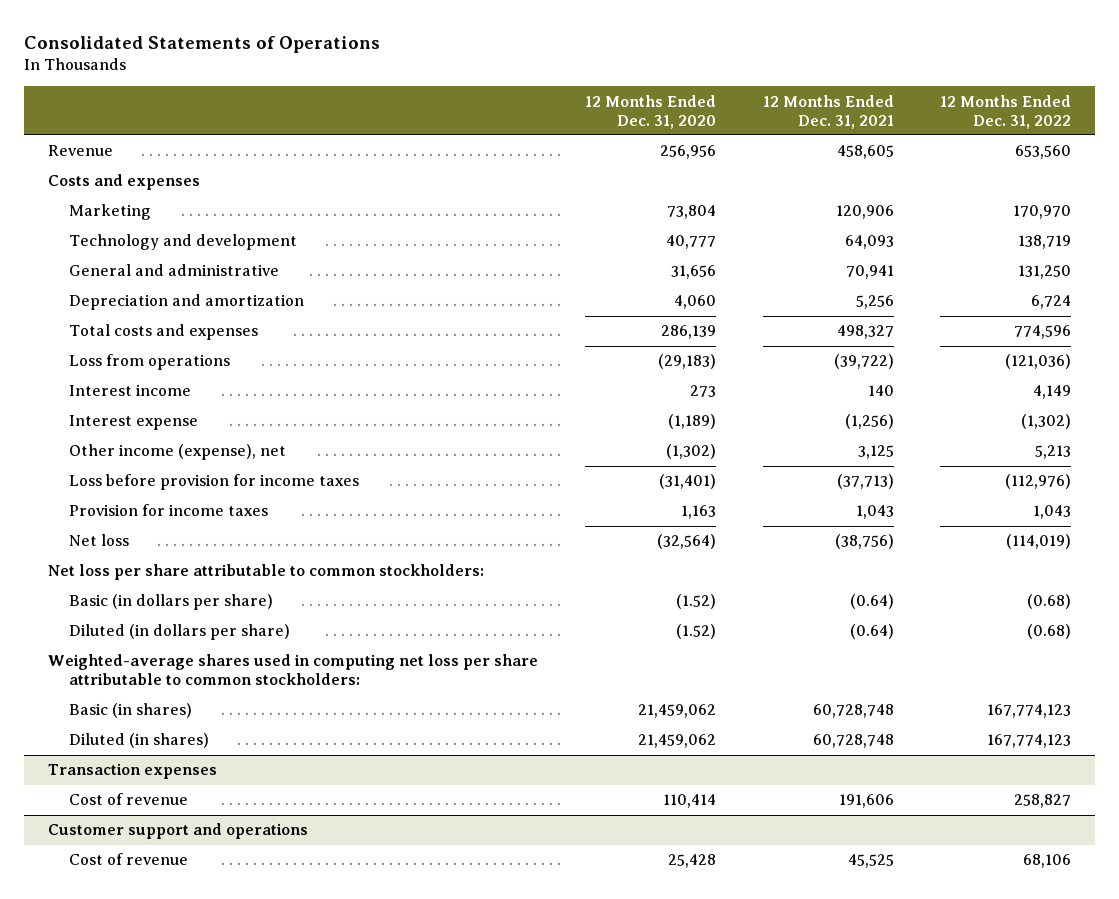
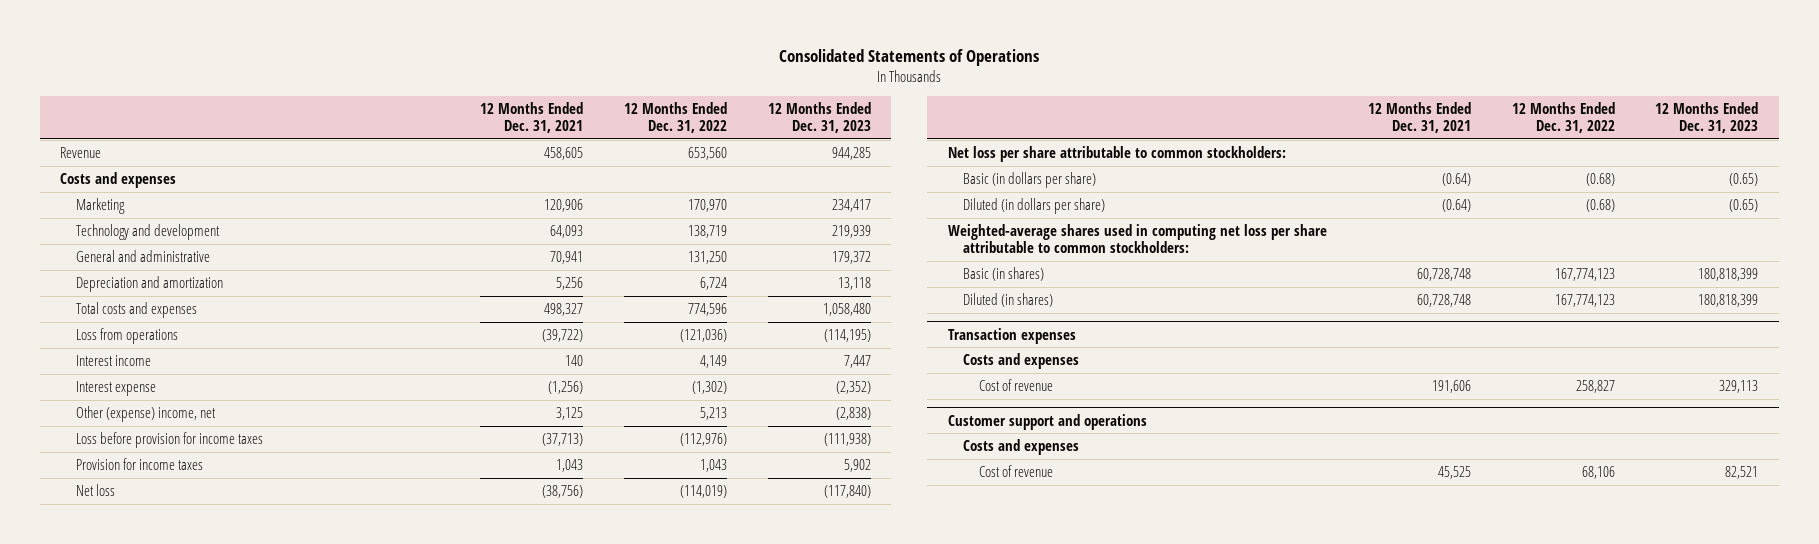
- | 12 Months Ended Dec. 31, 2020 | 12 Months Ended Dec. 31, 2021 | 12 Months Ended Dec. 31, 2022
+ | 12 Months Ended Dec. 31, 2021 | 12 Months Ended Dec. 31, 2022 | 12 Months Ended Dec. 31, 2023
- Other income (expense), net | (1,302) | 3,125 | 5,213
+ Other (expense) income, net | 3,125 | 5,213 | (2,838)
@ Transaction expenses
+ Costs and expenses
@ Customer support and operations
+ Costs and expenses

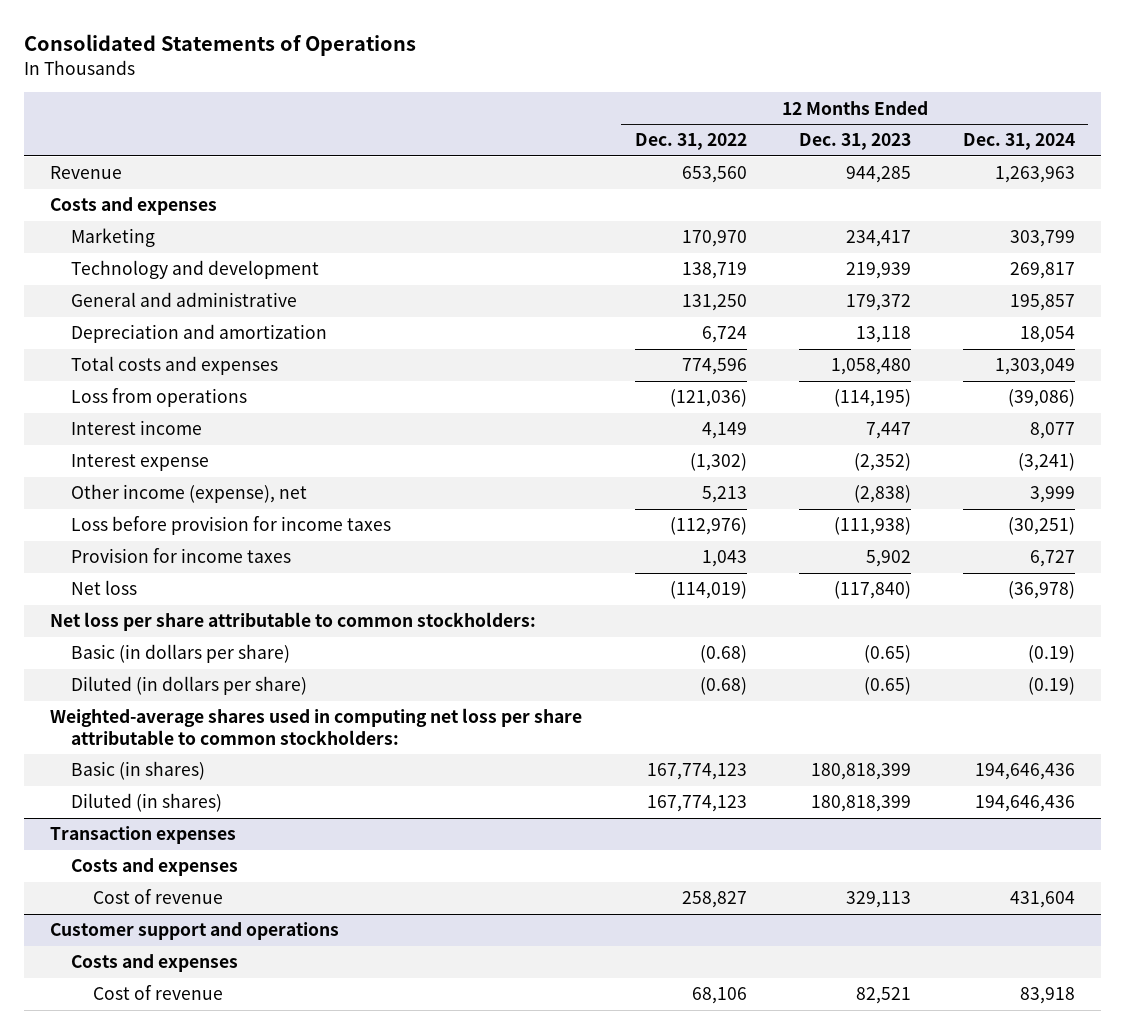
- | 12 Months Ended Dec. 31, 2021 | 12 Months Ended Dec. 31, 2022 | 12 Months Ended Dec. 31, 2023
+ | 12 Months Ended Dec. 31, 2022 | 12 Months Ended Dec. 31, 2023 | 12 Months Ended Dec. 31, 2024
- Other (expense) income, net | 3,125 | 5,213 | (2,838)
+ Other income (expense), net | 5,213 | (2,838) | 3,999

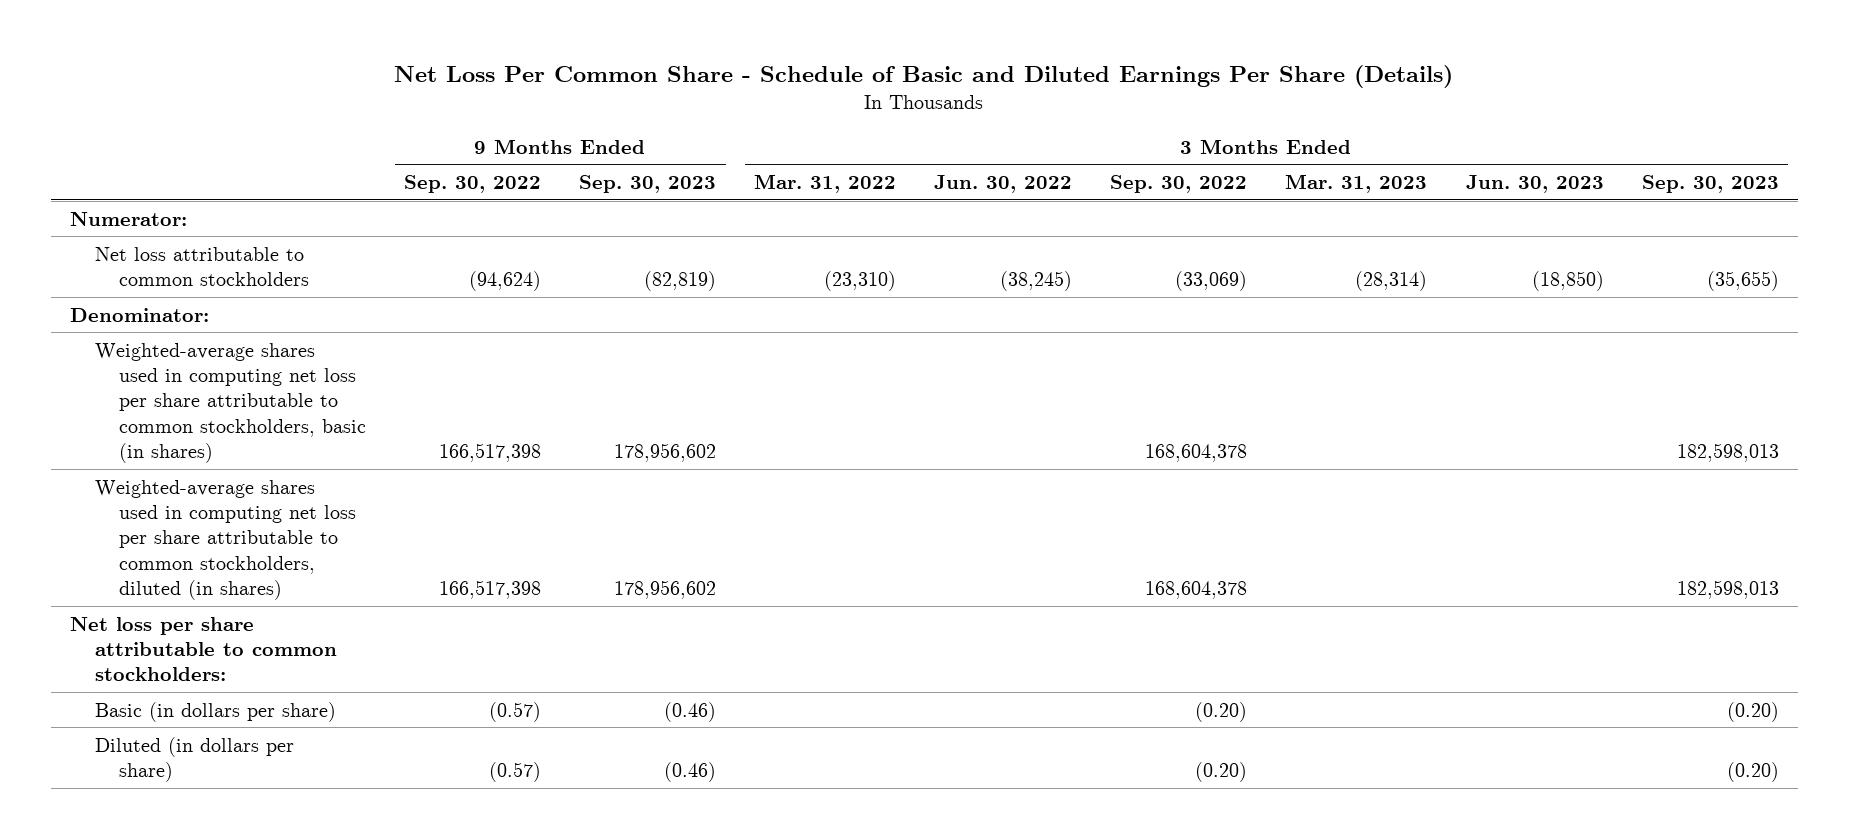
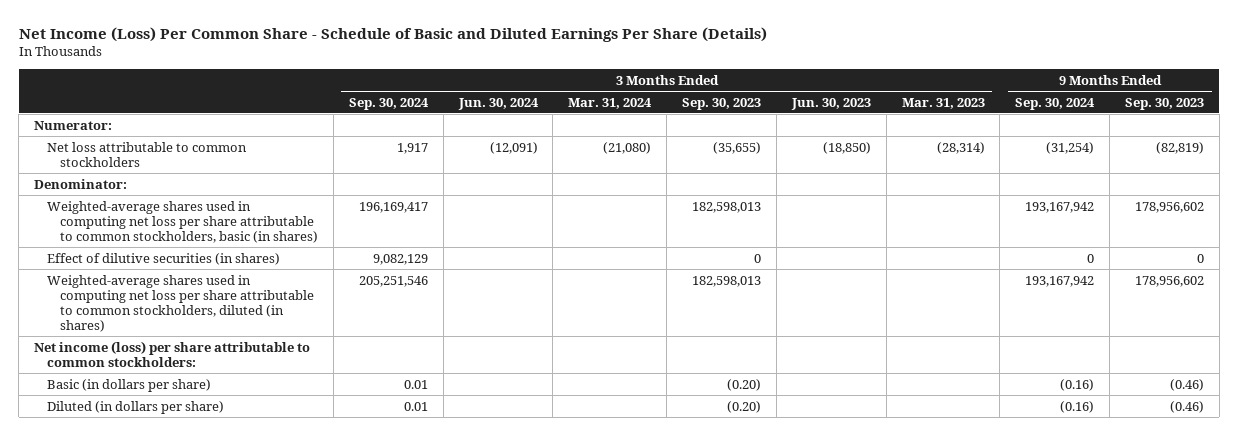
- Net Loss Per Common Share - Schedule of Basic and Diluted Earnings Per Share (Details)
+ Net Income (Loss) Per Common Share - Schedule of Basic and Diluted Earnings Per Share (Details)
- | 9 Months Ended Sep. 30, 2022 | 9 Months Ended Sep. 30, 2023 | 3 Months Ended Mar. 31, 2022 | 3 Months Ended Jun. 30, 2022 | 3 Months Ended Sep. 30, 2022 | 3 Months Ended Mar. 31, 2023 | 3 Months Ended Jun. 30, 2023 | 3 Months Ended Sep. 30, 2023
+ | 3 Months Ended Sep. 30, 2024 | 3 Months Ended Jun. 30, 2024 | 3 Months Ended Mar. 31, 2024 | 3 Months Ended Sep. 30, 2023 | 3 Months Ended Jun. 30, 2023 | 3 Months Ended Mar. 31, 2023 | 9 Months Ended Sep. 30, 2024 | 9 Months Ended Sep. 30, 2023
+ Effect of dilutive securities (in shares) | 9,082,129 | | | 0 | | | 0 | 0
- Net loss per share attributable to common stockholders:
+ Net income (loss) per share attributable to common stockholders:

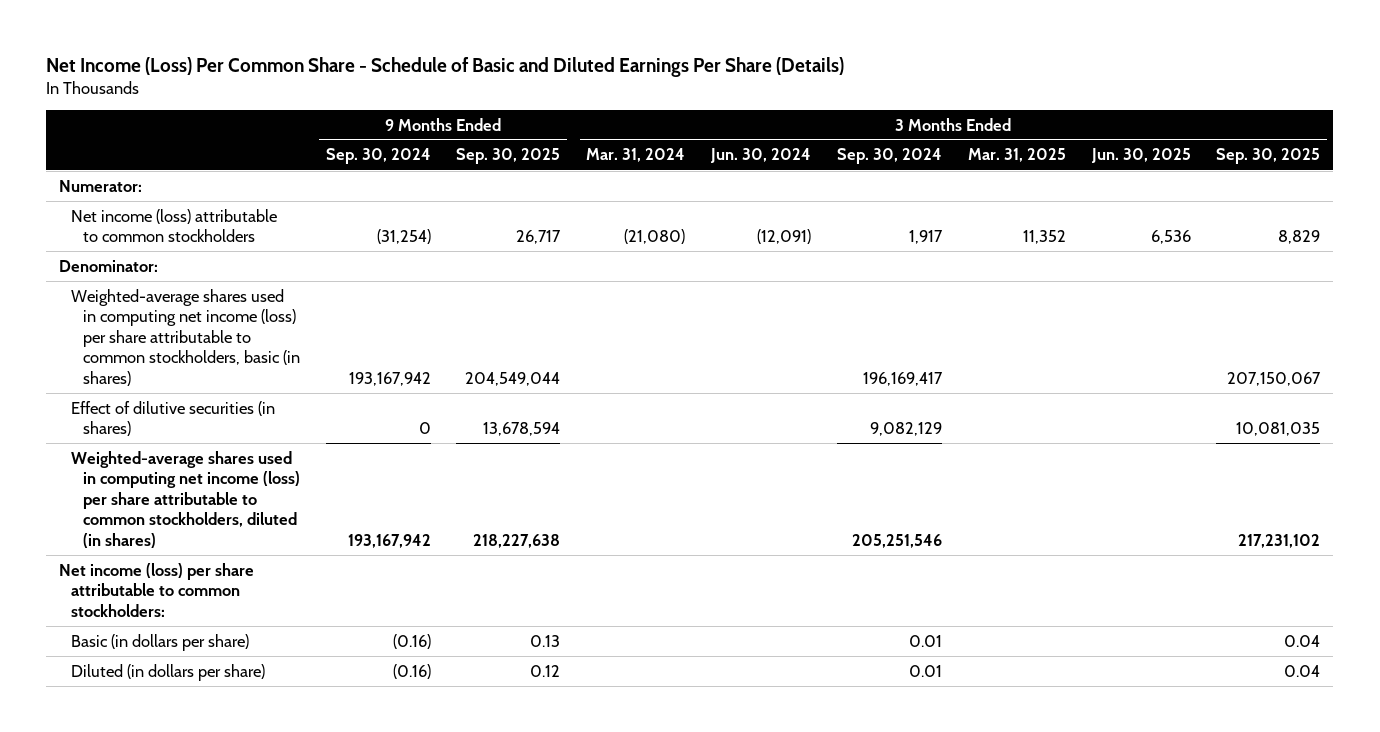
- | 3 Months Ended Sep. 30, 2024 | 3 Months Ended Jun. 30, 2024 | 3 Months Ended Mar. 31, 2024 | 3 Months Ended Sep. 30, 2023 | 3 Months Ended Jun. 30, 2023 | 3 Months Ended Mar. 31, 2023 | 9 Months Ended Sep. 30, 2024 | 9 Months Ended Sep. 30, 2023
+ | 9 Months Ended Sep. 30, 2024 | 9 Months Ended Sep. 30, 2025 | 3 Months Ended Mar. 31, 2024 | 3 Months Ended Jun. 30, 2024 | 3 Months Ended Sep. 30, 2024 | 3 Months Ended Mar. 31, 2025 | 3 Months Ended Jun. 30, 2025 | 3 Months Ended Sep. 30, 2025
- Net loss attributable to common stockholders | 1,917 | (12,091) | (21,080) | (35,655) | (18,850) | (28,314) | (31,254) | (82,819)
+ Net income (loss) attributable to common stockholders | (31,254) | 26,717 | (21,080) | (12,091) | 1,917 | 11,352 | 6,536 | 8,829
- Weighted-average shares used in computing net loss per share attributable to common stockholders, basic (in shares) | 196,169,417 | | | 182,598,013 | | | 193,167,942 | 178,956,602
+ Weighted-average shares used in computing net income (loss) per share attributable to common stockholders, basic (in shares) | 193,167,942 | 204,549,044 | | | 196,169,417 | | | 207,150,067
- Weighted-average shares used in computing net loss per share attributable to common stockholders, diluted (in shares) | 205,251,546 | | | 182,598,013 | | | 193,167,942 | 178,956,602
+ Weighted-average shares used in computing net income (loss) per share attributable to common stockholders, diluted (in shares) | 193,167,942 | 218,227,638 | | | 205,251,546 | | | 217,231,102

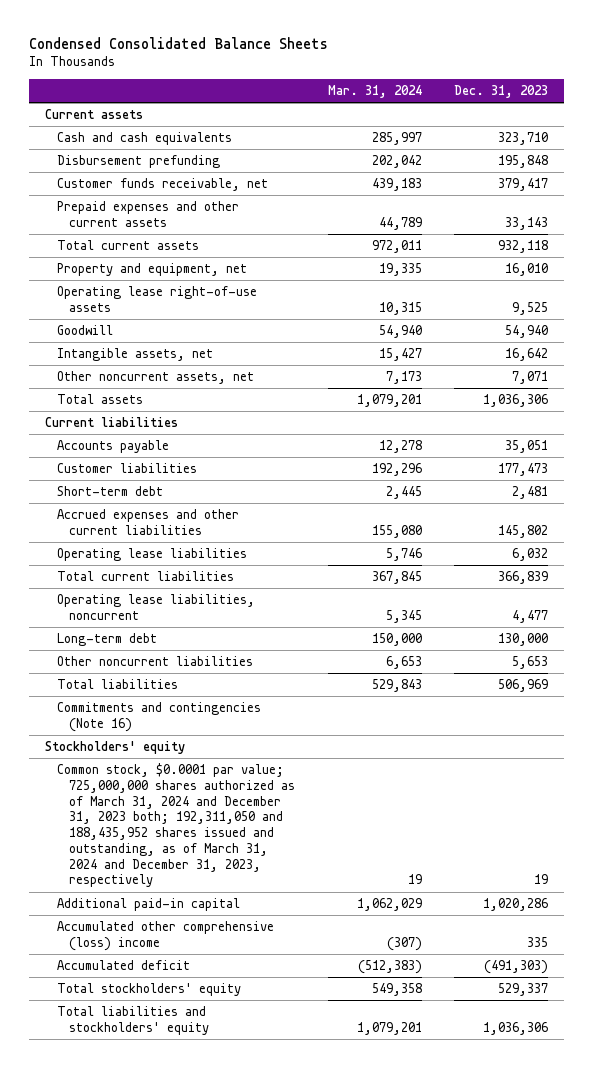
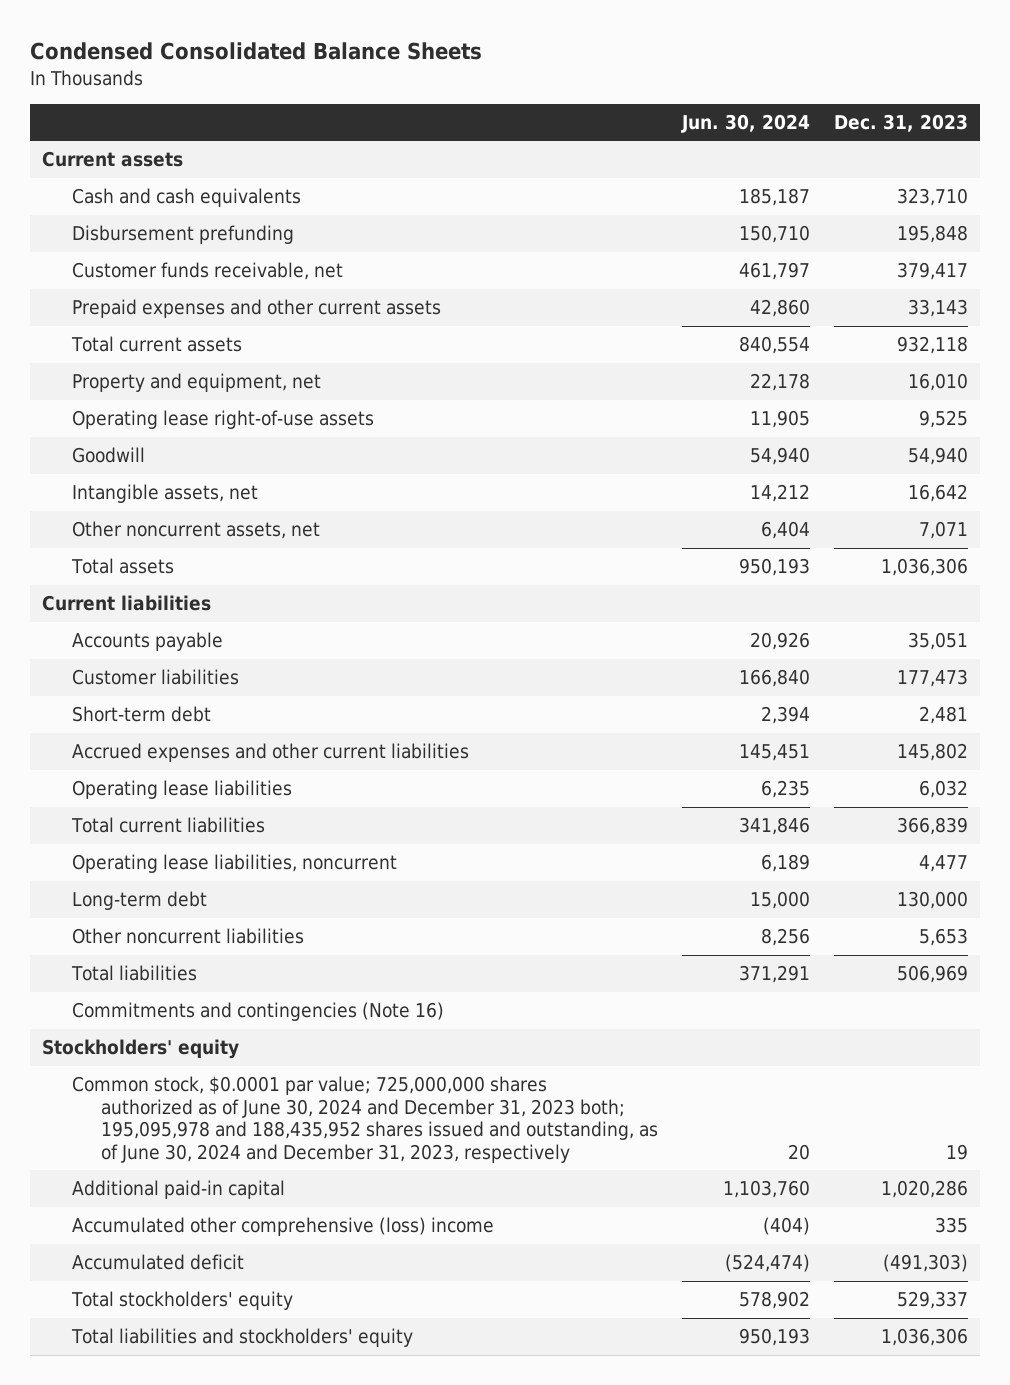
- | Mar. 31, 2024 | Dec. 31, 2023
+ | Jun. 30, 2024 | Dec. 31, 2023
- Common stock, $0.0001 par value; 725,000,000 shares authorized as of March 31, 2024 and December 31, 2023 both; 192,311,050 and 188,435,952 shares issued and outstanding, as of March 31, 2024 and December 31, 2023, respectively | 19 | 19
+ Common stock, $0.0001 par value; 725,000,000 shares authorized as of June 30, 2024 and December 31, 2023 both; 195,095,978 and 188,435,952 shares issued and outstanding, as of June 30, 2024 and December 31, 2023, respectively | 20 | 19

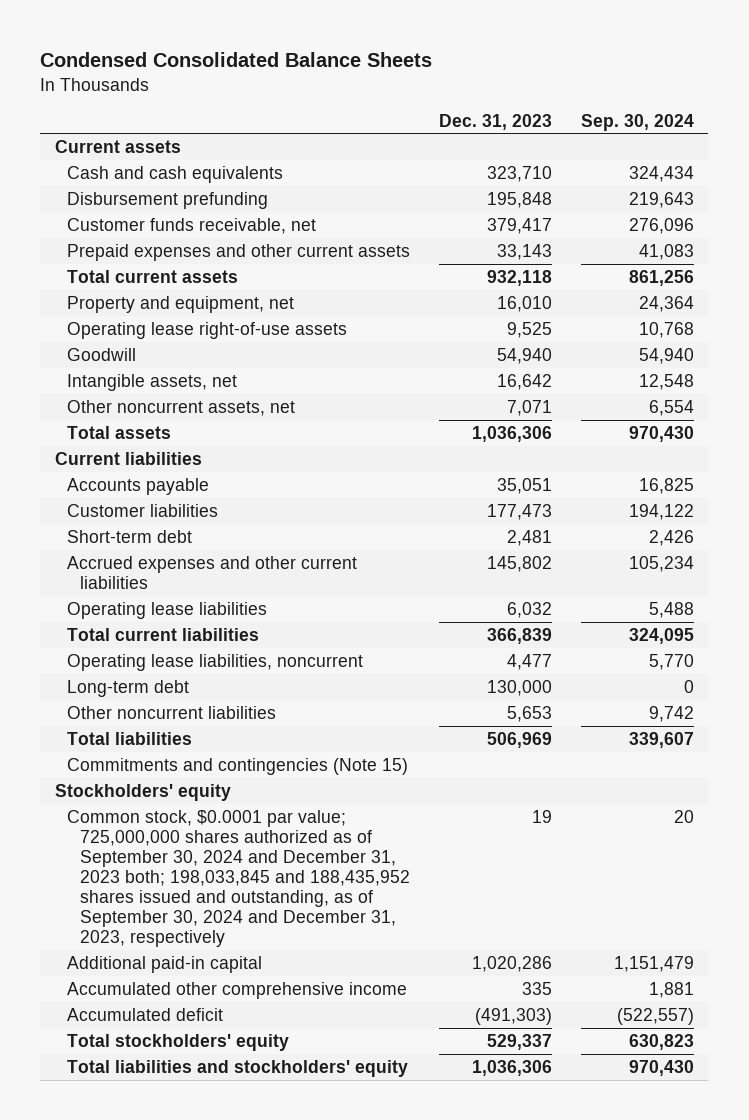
- | Jun. 30, 2024 | Dec. 31, 2023
+ | Dec. 31, 2023 | Sep. 30, 2024
- Commitments and contingencies (Note 16)
+ Commitments and contingencies (Note 15)
- Common stock, $0.0001 par value; 725,000,000 shares authorized as of June 30, 2024 and December 31, 2023 both; 195,095,978 and 188,435,952 shares issued and outstanding, as of June 30, 2024 and December 31, 2023, respectively | 20 | 19
+ Common stock, $0.0001 par value; 725,000,000 shares authorized as of September 30, 2024 and December 31, 2023 both; 198,033,845 and 188,435,952 shares issued and outstanding, as of September 30, 2024 and December 31, 2023, respectively | 19 | 20
- Accumulated other comprehensive (loss) income | (404) | 335
+ Accumulated other comprehensive income | 335 | 1,881

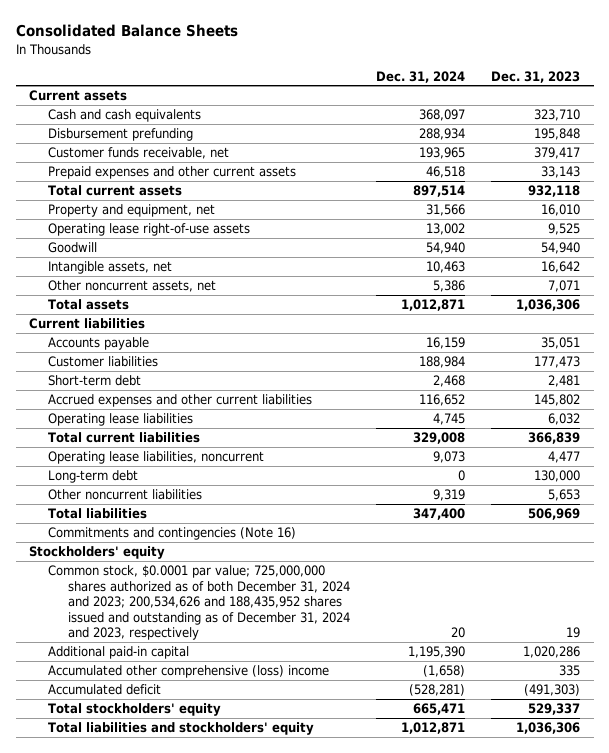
- Condensed Consolidated Balance Sheets
+ Consolidated Balance Sheets
- | Dec. 31, 2023 | Sep. 30, 2024
+ | Dec. 31, 2024 | Dec. 31, 2023
- Commitments and contingencies (Note 15)
+ Commitments and contingencies (Note 16)
- Common stock, $0.0001 par value; 725,000,000 shares authorized as of September 30, 2024 and December 31, 2023 both; 198,033,845 and 188,435,952 shares issued and outstanding, as of September 30, 2024 and December 31, 2023, respectively | 19 | 20
+ Common stock, $0.0001 par value; 725,000,000 shares authorized as of both December 31, 2024 and 2023; 200,534,626 and 188,435,952 shares issued and outstanding as of December 31, 2024 and 2023, respectively | 20 | 19
- Accumulated other comprehensive income | 335 | 1,881
+ Accumulated other comprehensive (loss) income | (1,658) | 335

